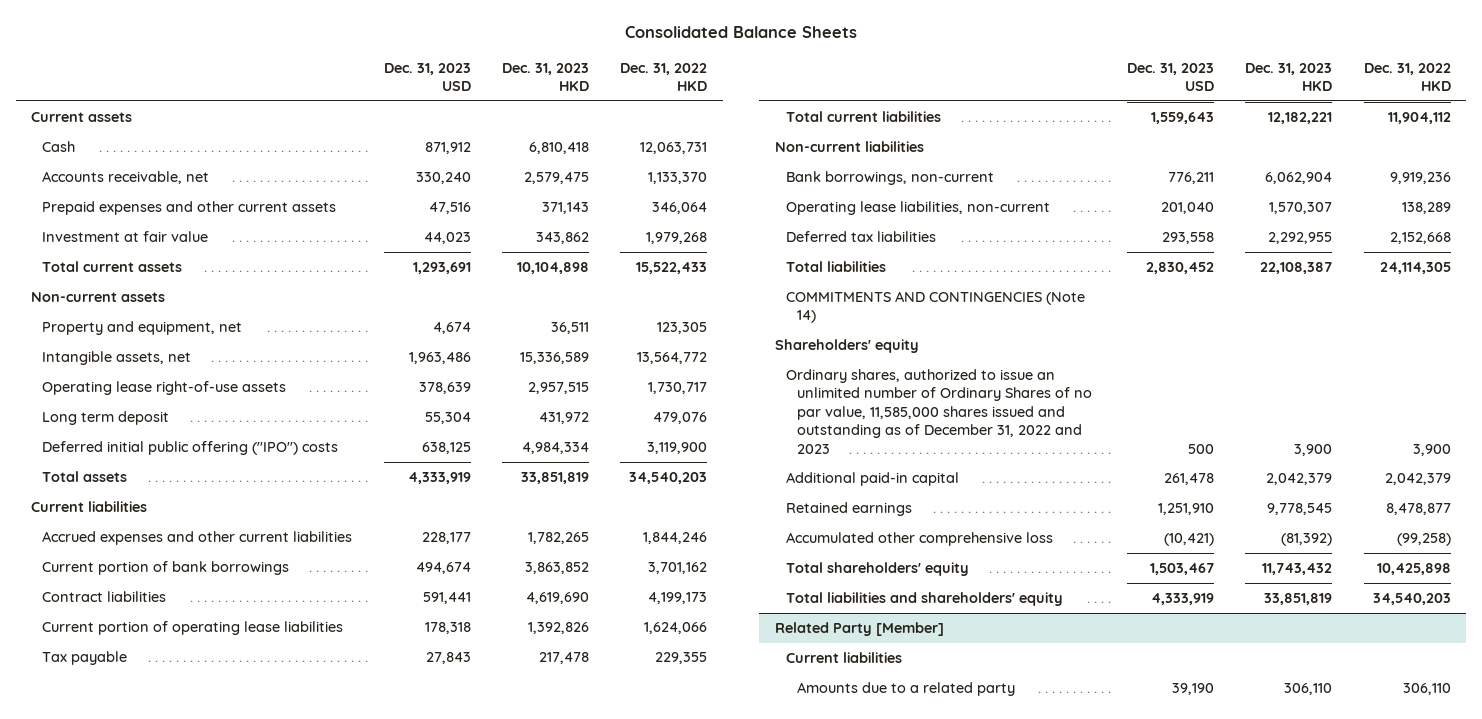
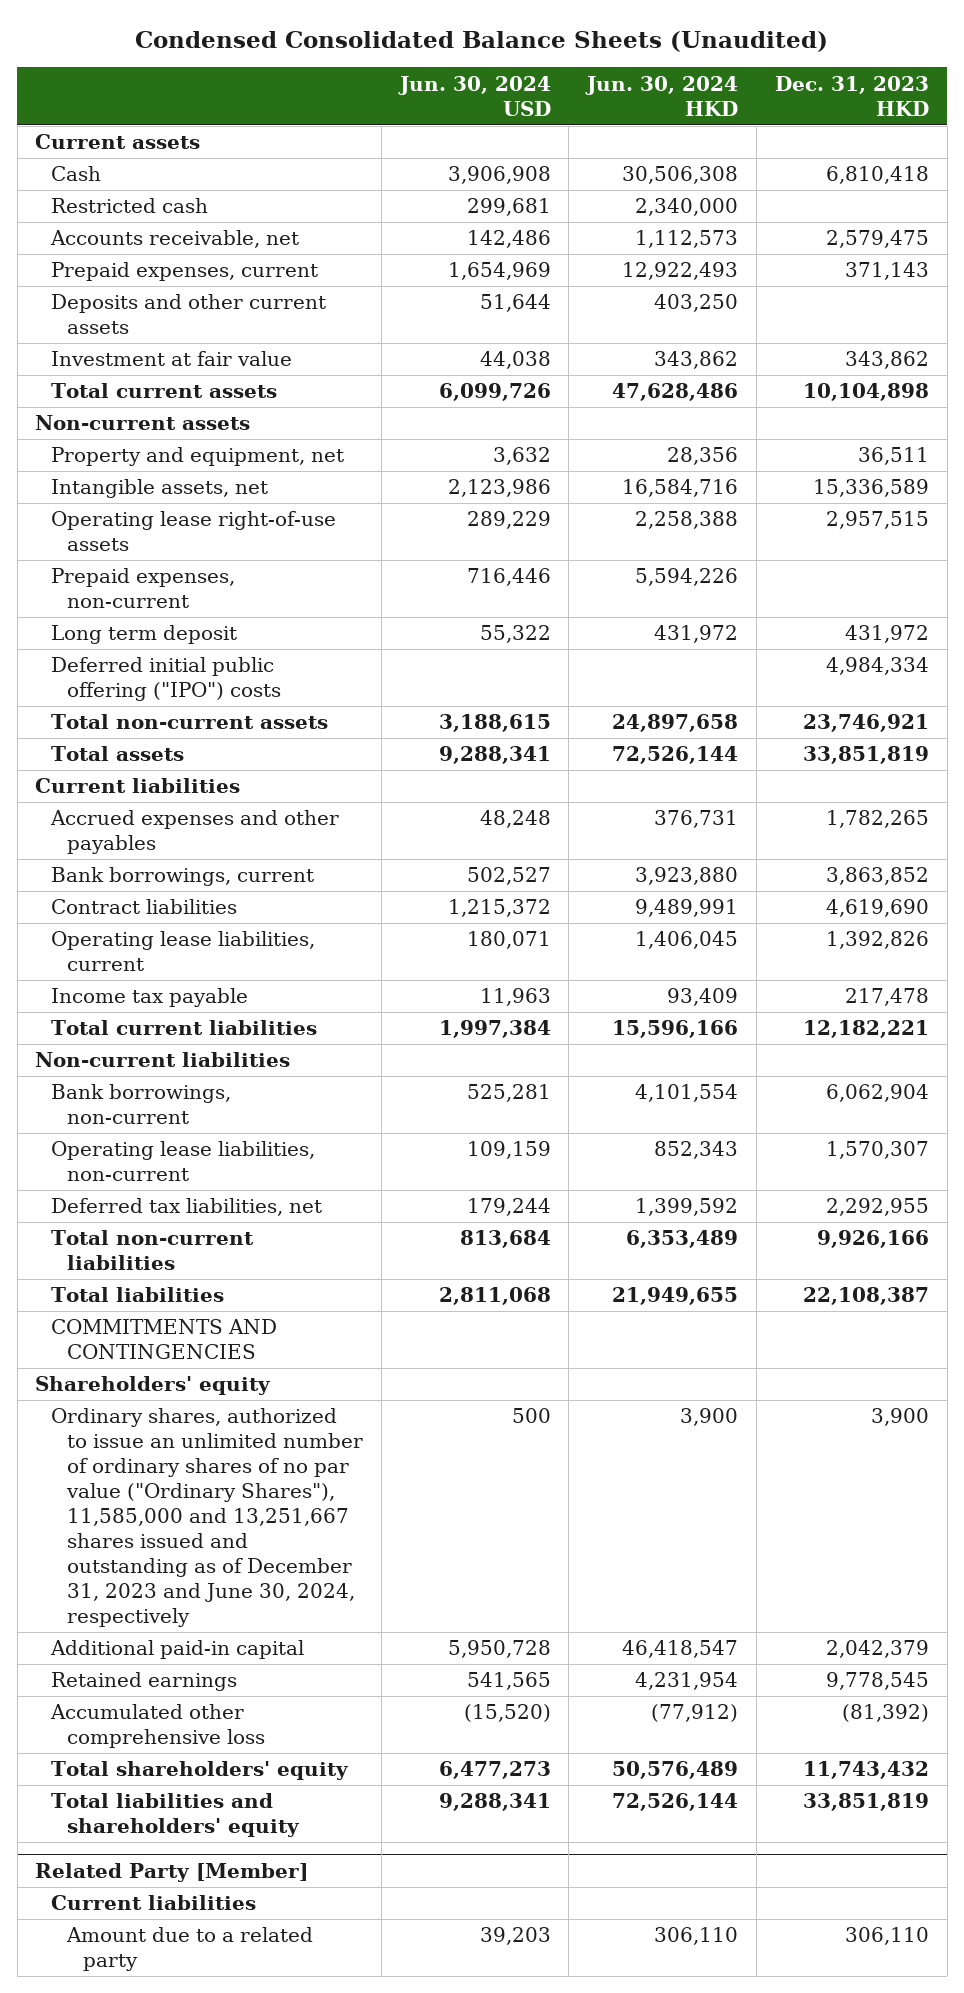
- Consolidated Balance Sheets
+ Condensed Consolidated Balance Sheets (Unaudited)
- | Dec. 31, 2023 USD | Dec. 31, 2023 HKD | Dec. 31, 2022 HKD
+ | Jun. 30, 2024 USD | Jun. 30, 2024 HKD | Dec. 31, 2023 HKD
+ Restricted cash | 299,681 | 2,340,000 |
- Prepaid expenses and other current assets | 47,516 | 371,143 | 346,064
+ Prepaid expenses, current | 1,654,969 | 12,922,493 | 371,143
+ Deposits and other current assets | 51,644 | 403,250 |
+ Prepaid expenses, non-current | 716,446 | 5,594,226 |
+ Total non-current assets | 3,188,615 | 24,897,658 | 23,746,921
- Accrued expenses and other current liabilities | 228,177 | 1,782,265 | 1,844,246
- Current portion of bank borrowings | 494,674 | 3,863,852 | 3,701,162
+ Accrued expenses and other payables | 48,248 | 376,731 | 1,782,265
+ Bank borrowings, current | 502,527 | 3,923,880 | 3,863,852
- Current portion of operating lease liabilities | 178,318 | 1,392,826 | 1,624,066
- Tax payable | 27,843 | 217,478 | 229,355
+ Operating lease liabilities, current | 180,071 | 1,406,045 | 1,392,826
+ Income tax payable | 11,963 | 93,409 | 217,478
- Deferred tax liabilities | 293,558 | 2,292,955 | 2,152,668
+ Deferred tax liabilities, net | 179,244 | 1,399,592 | 2,292,955
+ Total non-current liabilities | 813,684 | 6,353,489 | 9,926,166
- COMMITMENTS AND CONTINGENCIES (Note 14)
+ COMMITMENTS AND CONTINGENCIES
- Ordinary shares, authorized to issue an unlimited number of Ordinary Shares of no par value, 11,585,000 shares issued and outstanding as of December 31, 2022 and 2023 | 500 | 3,900 | 3,900
+ Ordinary shares, authorized to issue an unlimited number of ordinary shares of no par value ("Ordinary Shares"), 11,585,000 and 13,251,667 shares issued and outstanding as of December 31, 2023 and June 30, 2024, respectively | 500 | 3,900 | 3,900
@ Related Party [Member]
- Amounts due to a related party | 39,190 | 306,110 | 306,110
+ Amount due to a related party | 39,203 | 306,110 | 306,110

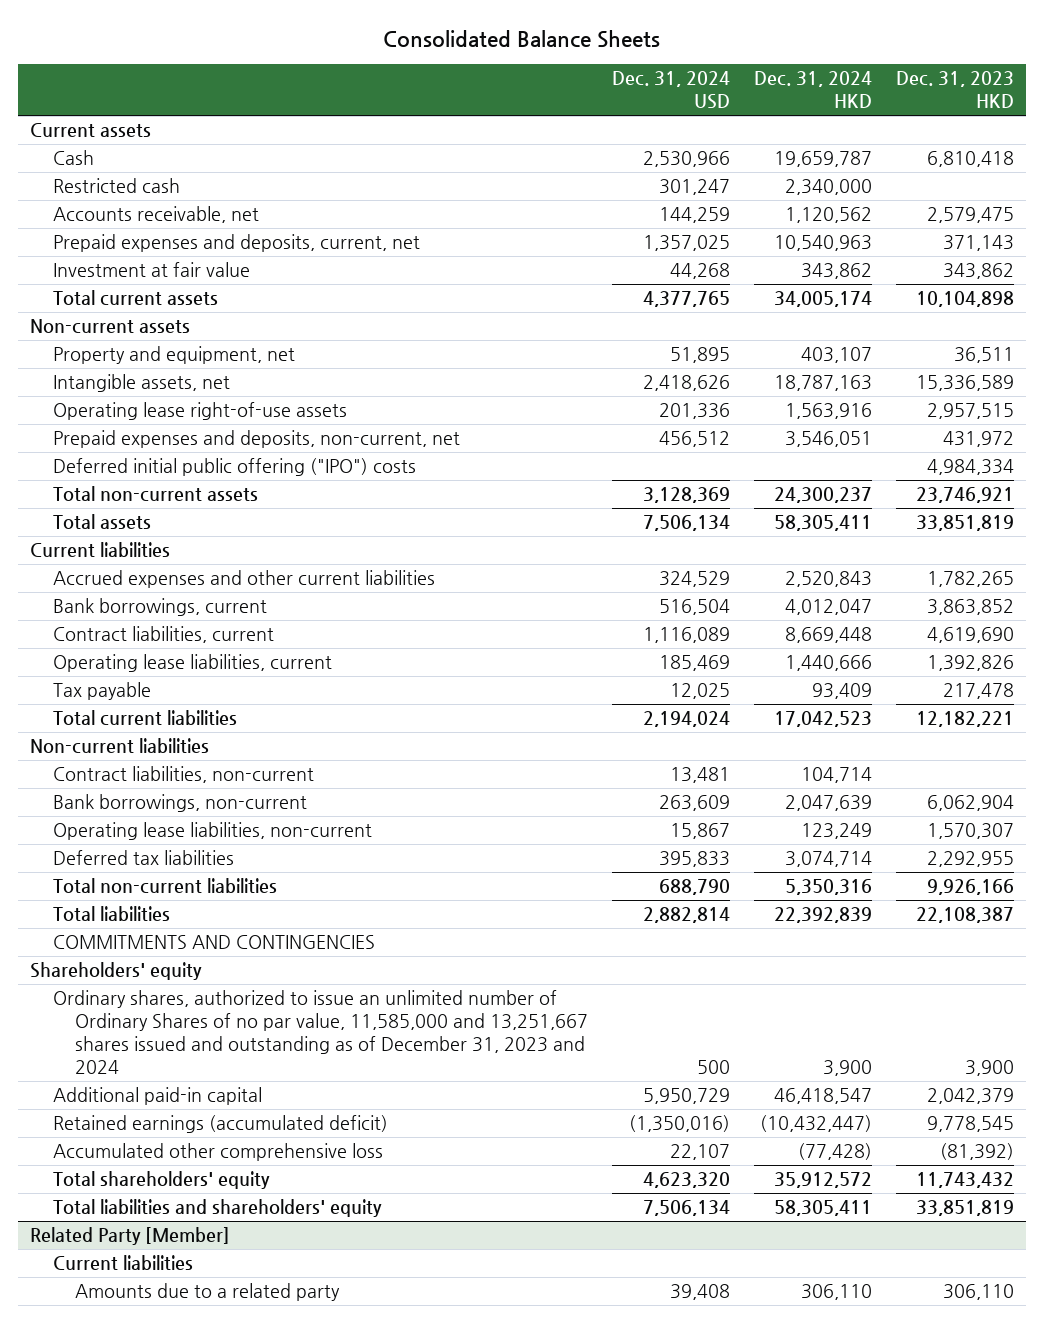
- Condensed Consolidated Balance Sheets (Unaudited)
+ Consolidated Balance Sheets
- | Jun. 30, 2024 USD | Jun. 30, 2024 HKD | Dec. 31, 2023 HKD
+ | Dec. 31, 2024 USD | Dec. 31, 2024 HKD | Dec. 31, 2023 HKD
- Prepaid expenses, current | 1,654,969 | 12,922,493 | 371,143
- Deposits and other current assets | 51,644 | 403,250 |
+ Prepaid expenses and deposits, current, net | 1,357,025 | 10,540,963 | 371,143
- Prepaid expenses, non-current | 716,446 | 5,594,226 |
- Long term deposit | 55,322 | 431,972 | 431,972
+ Prepaid expenses and deposits, non-current, net | 456,512 | 3,546,051 | 431,972
- Accrued expenses and other payables | 48,248 | 376,731 | 1,782,265
+ Accrued expenses and other current liabilities | 324,529 | 2,520,843 | 1,782,265
- Contract liabilities | 1,215,372 | 9,489,991 | 4,619,690
+ Contract liabilities, current | 1,116,089 | 8,669,448 | 4,619,690
- Income tax payable | 11,963 | 93,409 | 217,478
+ Tax payable | 12,025 | 93,409 | 217,478
+ Contract liabilities, non-current | 13,481 | 104,714 |
- Deferred tax liabilities, net | 179,244 | 1,399,592 | 2,292,955
+ Deferred tax liabilities | 395,833 | 3,074,714 | 2,292,955
- Ordinary shares, authorized to issue an unlimited number of ordinary shares of no par value ("Ordinary Shares"), 11,585,000 and 13,251,667 shares issued and outstanding as of December 31, 2023 and June 30, 2024, respectively | 500 | 3,900 | 3,900
+ Ordinary shares, authorized to issue an unlimited number of Ordinary Shares of no par value, 11,585,000 and 13,251,667 shares issued and outstanding as of December 31, 2023 and 2024 | 500 | 3,900 | 3,900
- Retained earnings | 541,565 | 4,231,954 | 9,778,545
+ Retained earnings (accumulated deficit) | (1,350,016) | (10,432,447) | 9,778,545
@ Related Party [Member]
- Amount due to a related party | 39,203 | 306,110 | 306,110
+ Amounts due to a related party | 39,408 | 306,110 | 306,110

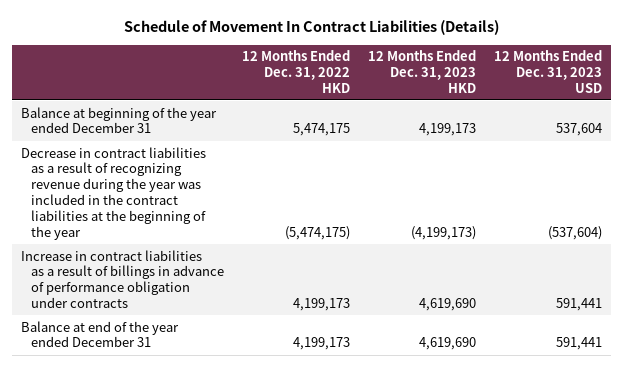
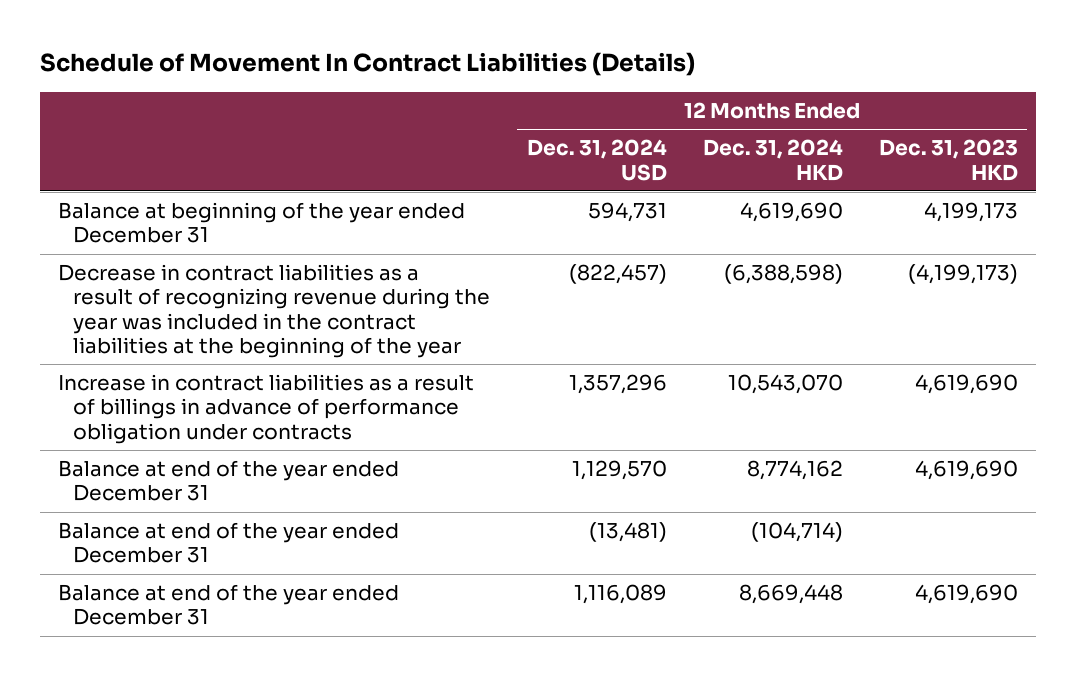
- | 12 Months Ended Dec. 31, 2022 HKD | 12 Months Ended Dec. 31, 2023 HKD | 12 Months Ended Dec. 31, 2023 USD
+ | 12 Months Ended Dec. 31, 2024 USD | 12 Months Ended Dec. 31, 2024 HKD | 12 Months Ended Dec. 31, 2023 HKD
+ Balance at end of the year ended December 31 | (13,481) | (104,714) |
+ Balance at end of the year ended December 31 | 1,116,089 | 8,669,448 | 4,619,690

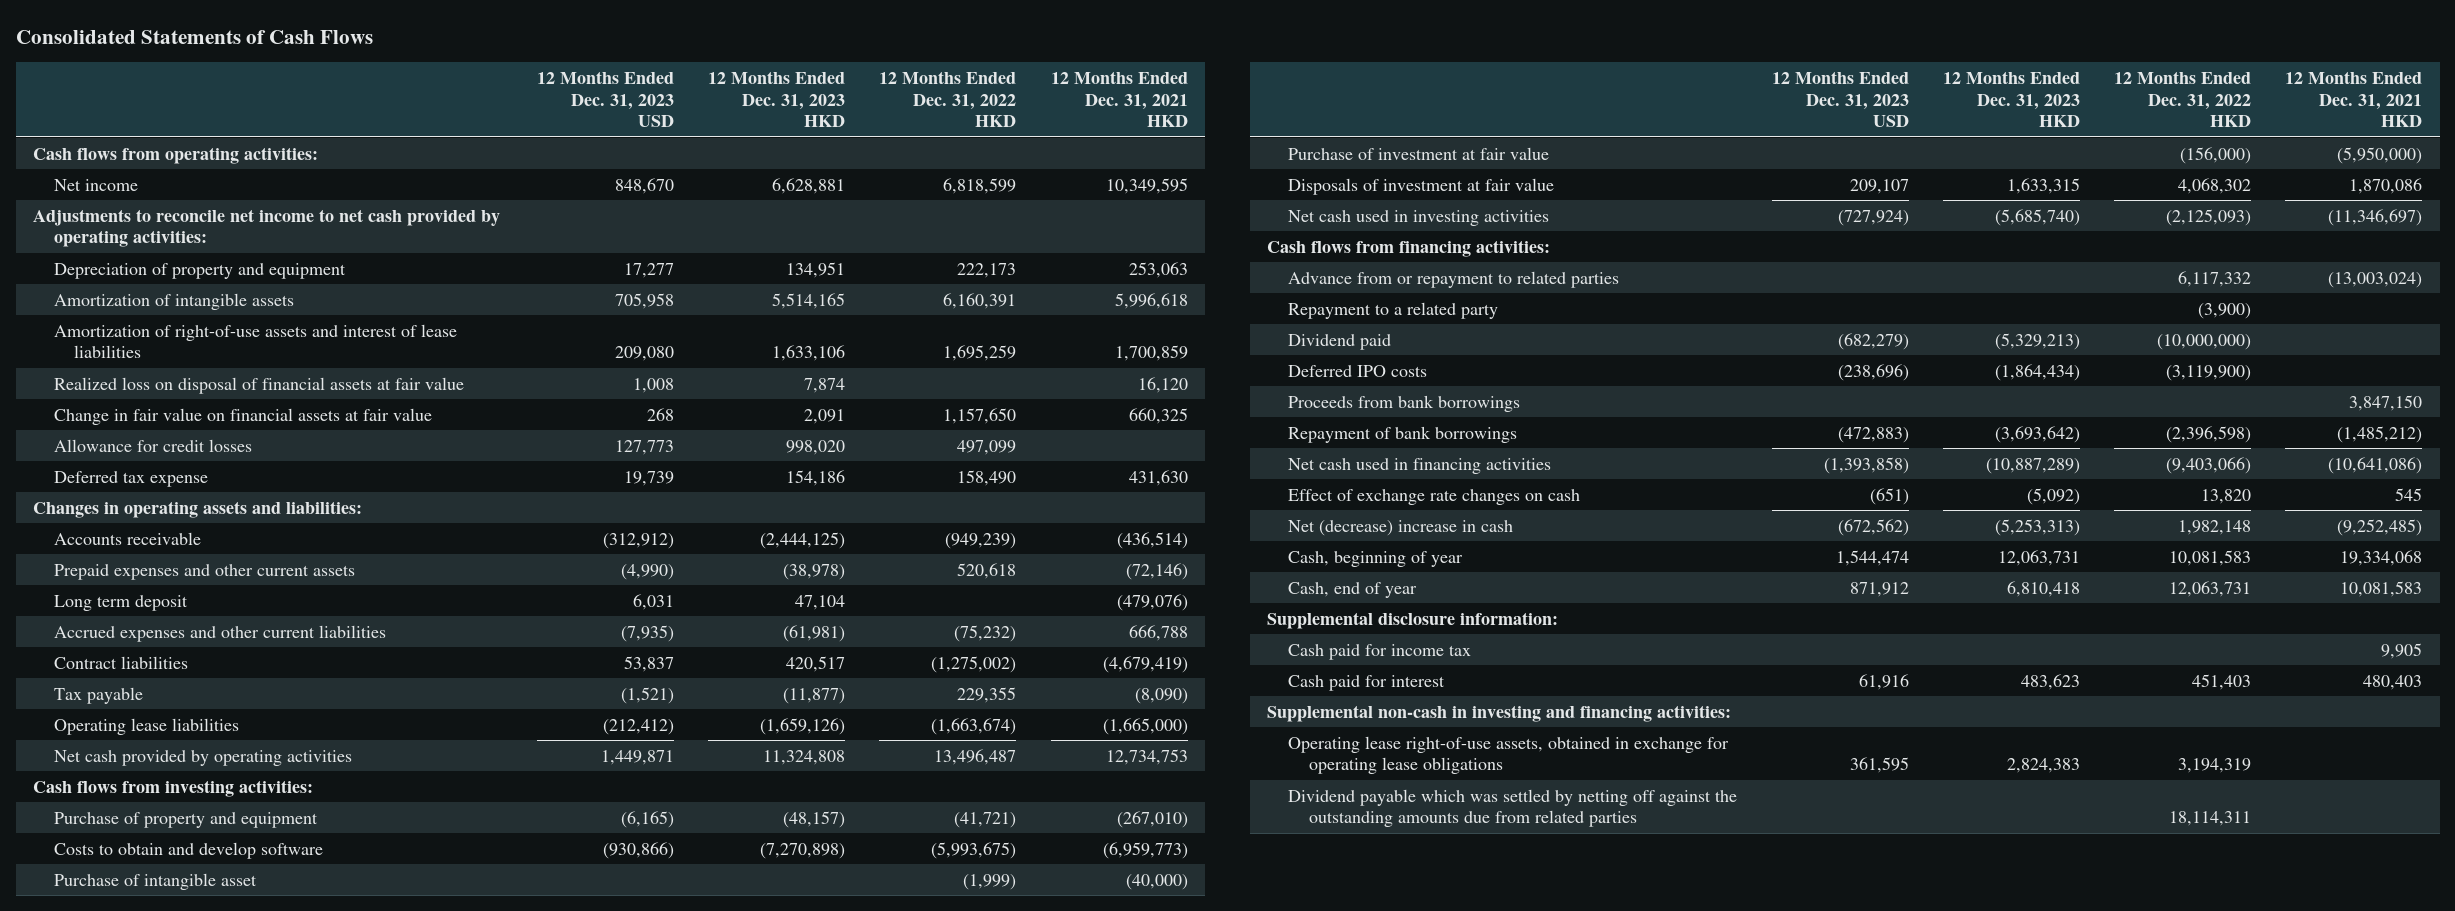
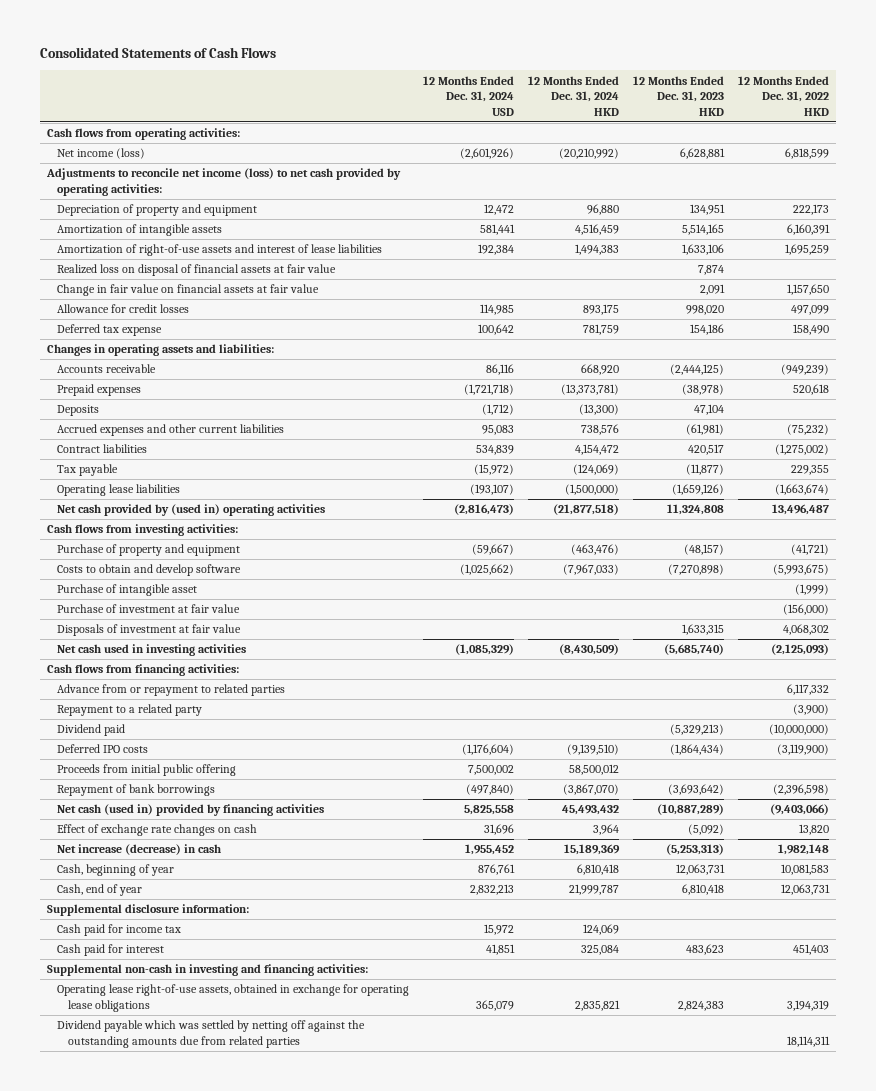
- | 12 Months Ended Dec. 31, 2023 USD | 12 Months Ended Dec. 31, 2023 HKD | 12 Months Ended Dec. 31, 2022 HKD | 12 Months Ended Dec. 31, 2021 HKD
+ | 12 Months Ended Dec. 31, 2024 USD | 12 Months Ended Dec. 31, 2024 HKD | 12 Months Ended Dec. 31, 2023 HKD | 12 Months Ended Dec. 31, 2022 HKD
- Net income | 848,670 | 6,628,881 | 6,818,599 | 10,349,595
- Adjustments to reconcile net income to net cash provided by operating activities:
+ Net income (loss) | (2,601,926) | (20,210,992) | 6,628,881 | 6,818,599
+ Adjustments to reconcile net income (loss) to net cash provided by operating activities:
- Prepaid expenses and other current assets | (4,990) | (38,978) | 520,618 | (72,146)
- Long term deposit | 6,031 | 47,104 | | (479,076)
+ Prepaid expenses | (1,721,718) | (13,373,781) | (38,978) | 520,618
+ Deposits | (1,712) | (13,300) | 47,104 |
- Net cash provided by operating activities | 1,449,871 | 11,324,808 | 13,496,487 | 12,734,753
+ Net cash provided by (used in) operating activities | (2,816,473) | (21,877,518) | 11,324,808 | 13,496,487
- Proceeds from bank borrowings | | | | 3,847,150
+ Proceeds from initial public offering | 7,500,002 | 58,500,012 | |
- Net cash used in financing activities | (1,393,858) | (10,887,289) | (9,403,066) | (10,641,086)
+ Net cash (used in) provided by financing activities | 5,825,558 | 45,493,432 | (10,887,289) | (9,403,066)
- Net (decrease) increase in cash | (672,562) | (5,253,313) | 1,982,148 | (9,252,485)
+ Net increase (decrease) in cash | 1,955,452 | 15,189,369 | (5,253,313) | 1,982,148

